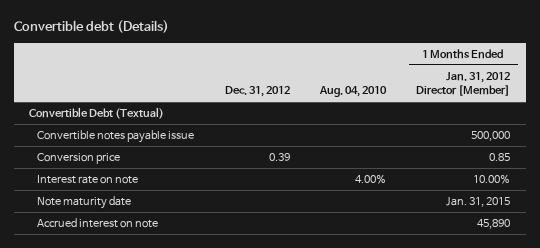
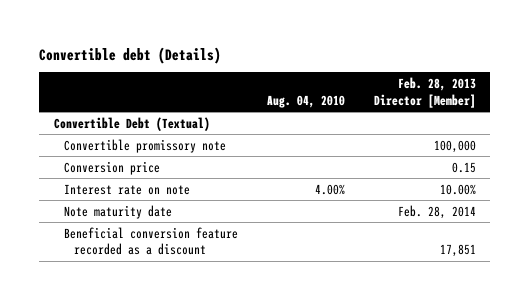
- | Dec. 31, 2012 | Aug. 04, 2010 | 1 Months Ended Jan. 31, 2012 Director [Member]
+ | Aug. 04, 2010 | Feb. 28, 2013 Director [Member]
- Convertible notes payable issue | | | 500,000
+ Convertible promissory note | | 100,000
- Accrued interest on note | | | 45,890
+ Beneficial conversion feature recorded as a discount | | 17,851

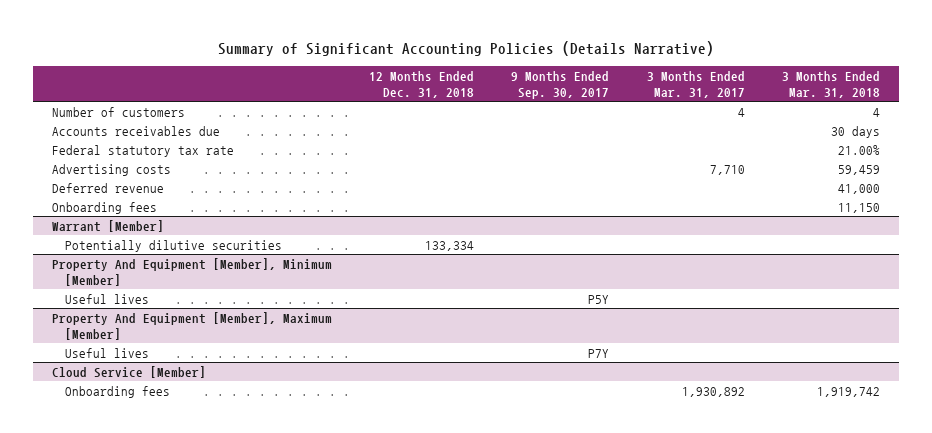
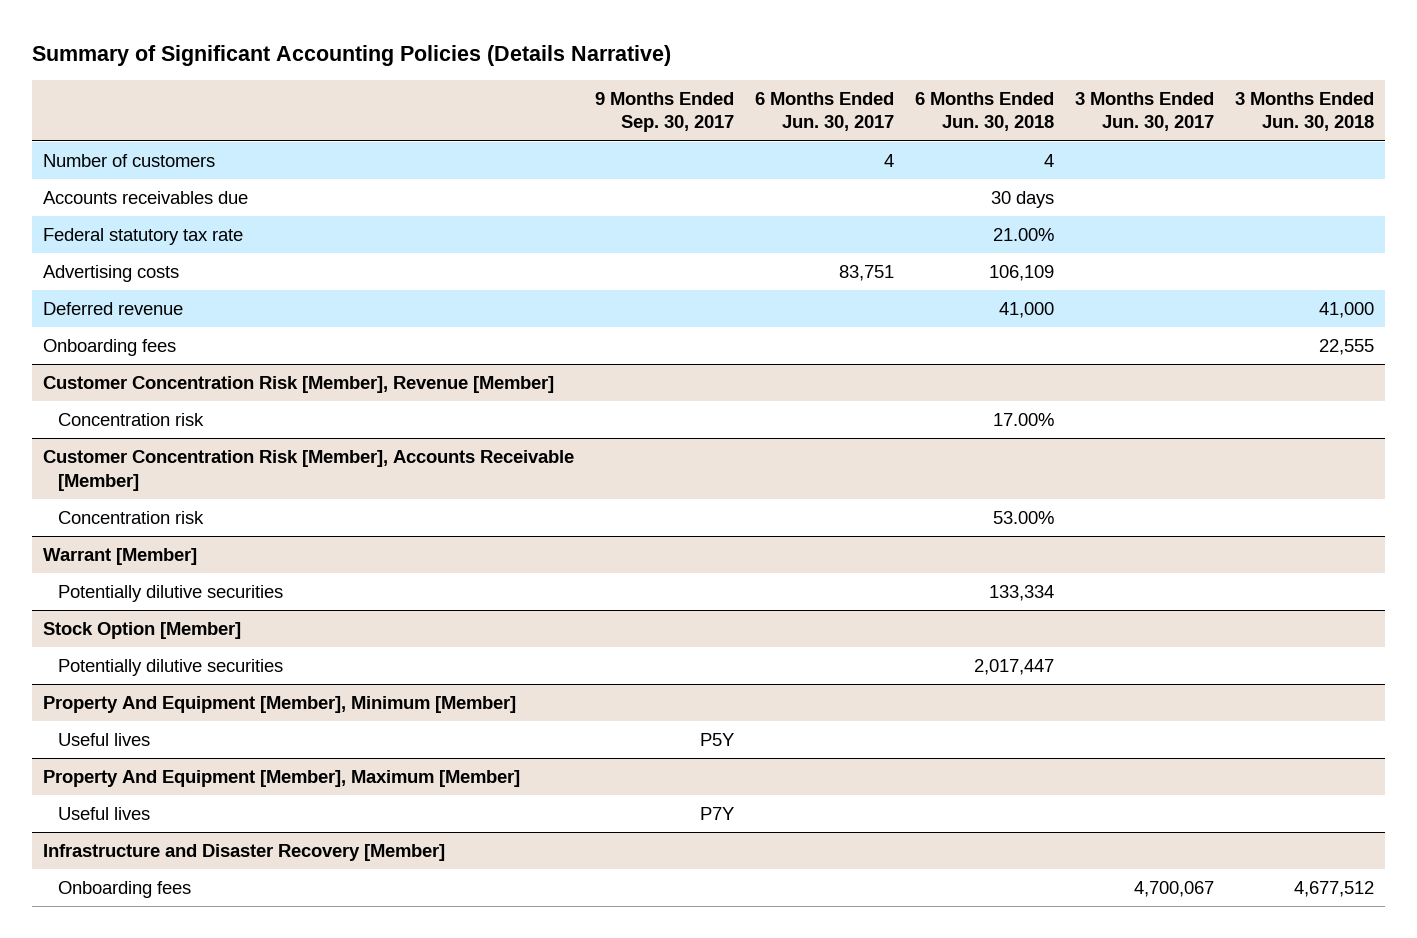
- | 12 Months Ended Dec. 31, 2018 | 9 Months Ended Sep. 30, 2017 | 3 Months Ended Mar. 31, 2017 | 3 Months Ended Mar. 31, 2018
+ | 9 Months Ended Sep. 30, 2017 | 6 Months Ended Jun. 30, 2017 | 6 Months Ended Jun. 30, 2018 | 3 Months Ended Jun. 30, 2017 | 3 Months Ended Jun. 30, 2018
+ Customer Concentration Risk [Member], Revenue [Member]
+ Concentration risk | | | 17.00% | |
+ Customer Concentration Risk [Member], Accounts Receivable [Member]
+ Concentration risk | | | 53.00% | |
+ Stock Option [Member]
+ Potentially dilutive securities | | | 2,017,447 | |
- Cloud Service [Member]
+ Infrastructure and Disaster Recovery [Member]

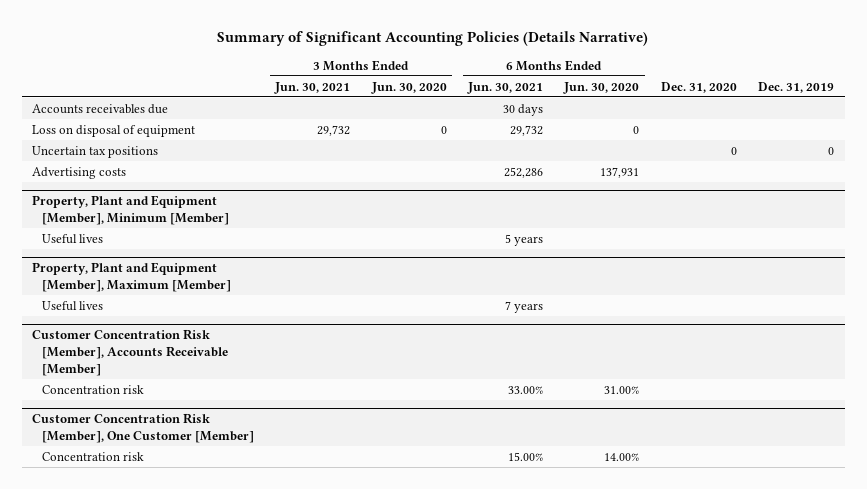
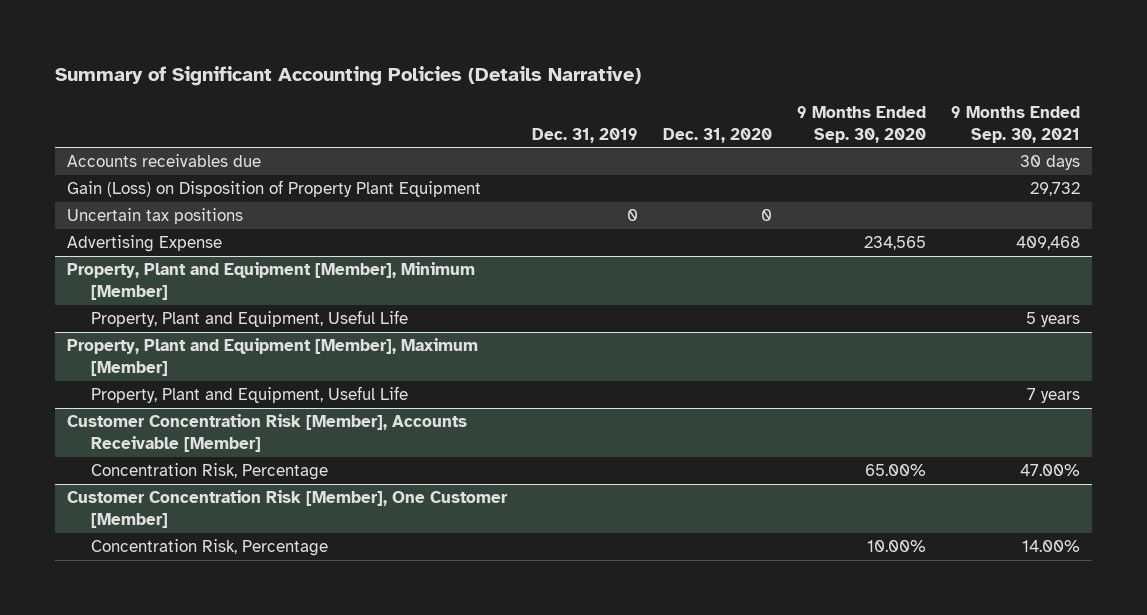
- | 3 Months Ended Jun. 30, 2021 | 3 Months Ended Jun. 30, 2020 | 6 Months Ended Jun. 30, 2021 | 6 Months Ended Jun. 30, 2020 | Dec. 31, 2020 | Dec. 31, 2019
+ | Dec. 31, 2019 | Dec. 31, 2020 | 9 Months Ended Sep. 30, 2020 | 9 Months Ended Sep. 30, 2021
- Loss on disposal of equipment | 29,732 | 0 | 29,732 | 0 | |
+ Gain (Loss) on Disposition of Property Plant Equipment | | | | 29,732
- Advertising costs | | | 252,286 | 137,931 | |
+ Advertising Expense | | | 234,565 | 409,468
@ Property, Plant and Equipment [Member], Minimum [Member]
- Useful lives | | | 5 years | | |
+ Property, Plant and Equipment, Useful Life | | | | 5 years
@ Property, Plant and Equipment [Member], Maximum [Member]
- Useful lives | | | 7 years | | |
+ Property, Plant and Equipment, Useful Life | | | | 7 years
@ Customer Concentration Risk [Member], Accounts Receivable [Member]
- Concentration risk | | | 33.00% | 31.00% | |
+ Concentration Risk, Percentage | | | 65.00% | 47.00%
@ Customer Concentration Risk [Member], One Customer [Member]
- Concentration risk | | | 15.00% | 14.00% | |
+ Concentration Risk, Percentage | | | 10.00% | 14.00%

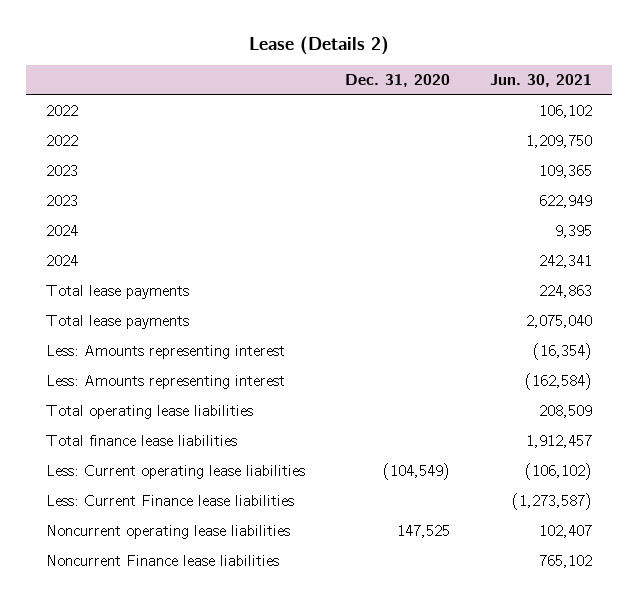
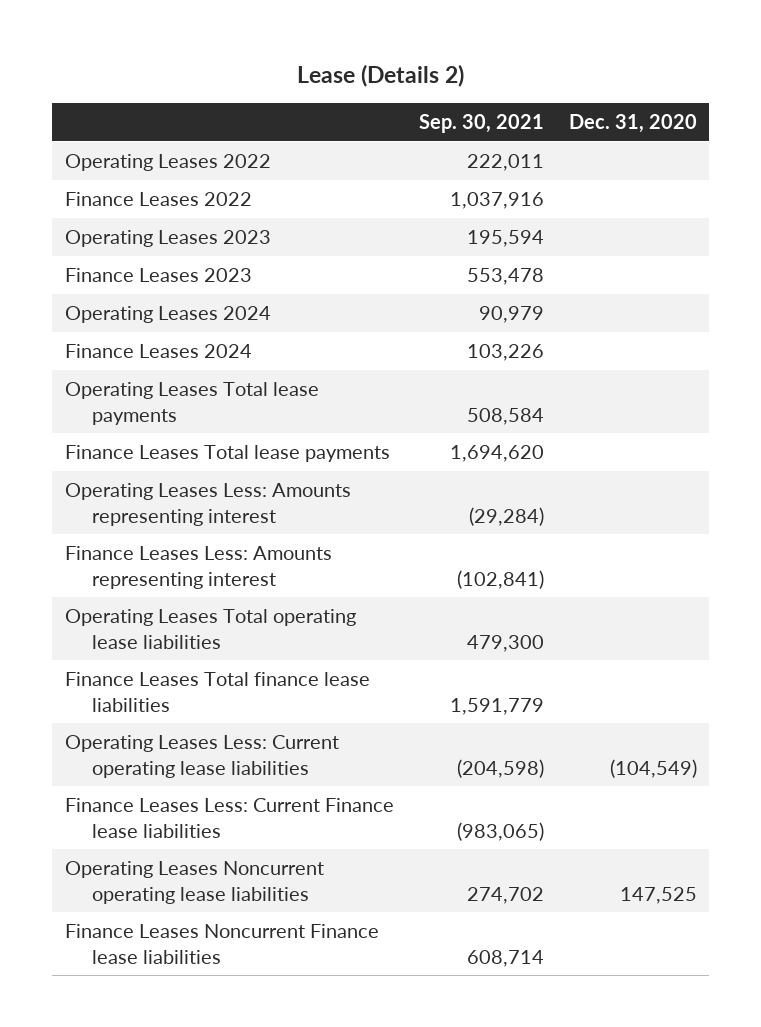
- | Dec. 31, 2020 | Jun. 30, 2021
+ | Sep. 30, 2021 | Dec. 31, 2020
- 2022 | | 106,102
- 2022 | | 1,209,750
- 2023 | | 109,365
- 2023 | | 622,949
- 2024 | | 9,395
- 2024 | | 242,341
- Total lease payments | | 224,863
- Total lease payments | | 2,075,040
- Less: Amounts representing interest | | (16,354)
- Less: Amounts representing interest | | (162,584)
- Total operating lease liabilities | | 208,509
- Total finance lease liabilities | | 1,912,457
- Less: Current operating lease liabilities | (104,549) | (106,102)
- Less: Current Finance lease liabilities | | (1,273,587)
- Noncurrent operating lease liabilities | 147,525 | 102,407
- Noncurrent Finance lease liabilities | | 765,102
+ Operating Leases 2022 | 222,011 |
+ Finance Leases 2022 | 1,037,916 |
+ Operating Leases 2023 | 195,594 |
+ Finance Leases 2023 | 553,478 |
+ Operating Leases 2024 | 90,979 |
+ Finance Leases 2024 | 103,226 |
+ Operating Leases Total lease payments | 508,584 |
+ Finance Leases Total lease payments | 1,694,620 |
+ Operating Leases Less: Amounts representing interest | (29,284) |
+ Finance Leases Less: Amounts representing interest | (102,841) |
+ Operating Leases Total operating lease liabilities | 479,300 |
+ Finance Leases Total finance lease liabilities | 1,591,779 |
+ Operating Leases Less: Current operating lease liabilities | (204,598) | (104,549)
+ Finance Leases Less: Current Finance lease liabilities | (983,065) |
+ Operating Leases Noncurrent operating lease liabilities | 274,702 | 147,525
+ Finance Leases Noncurrent Finance lease liabilities | 608,714 |

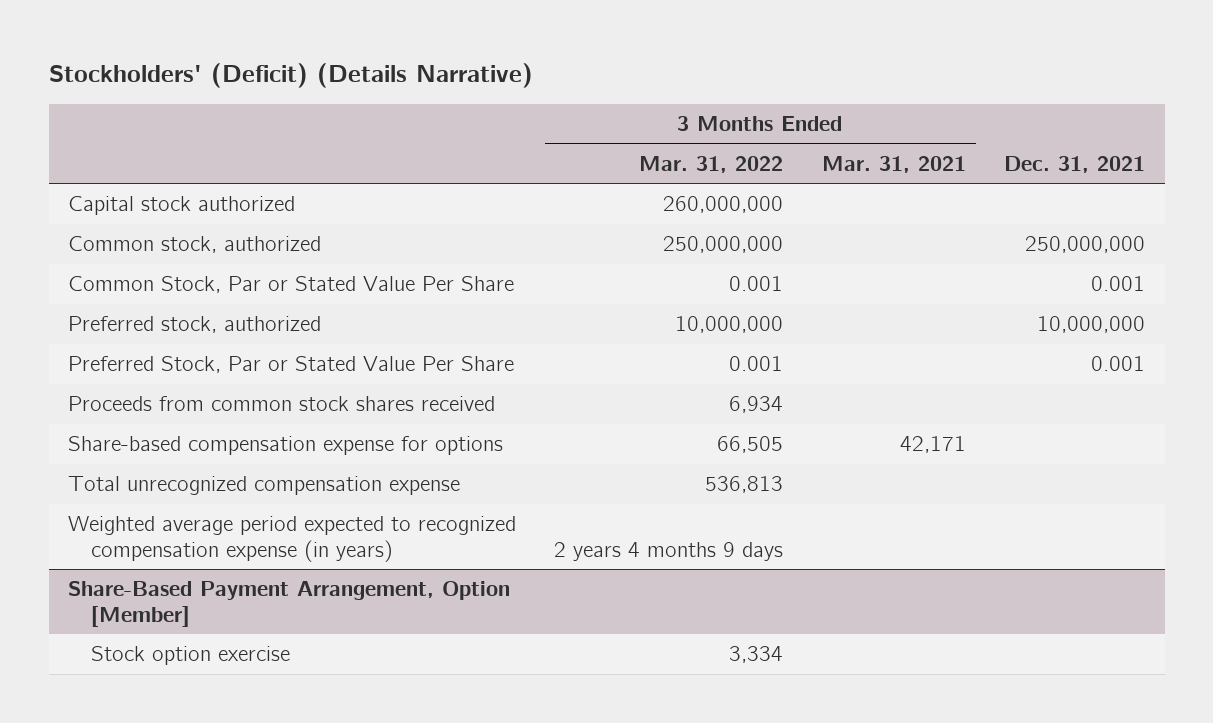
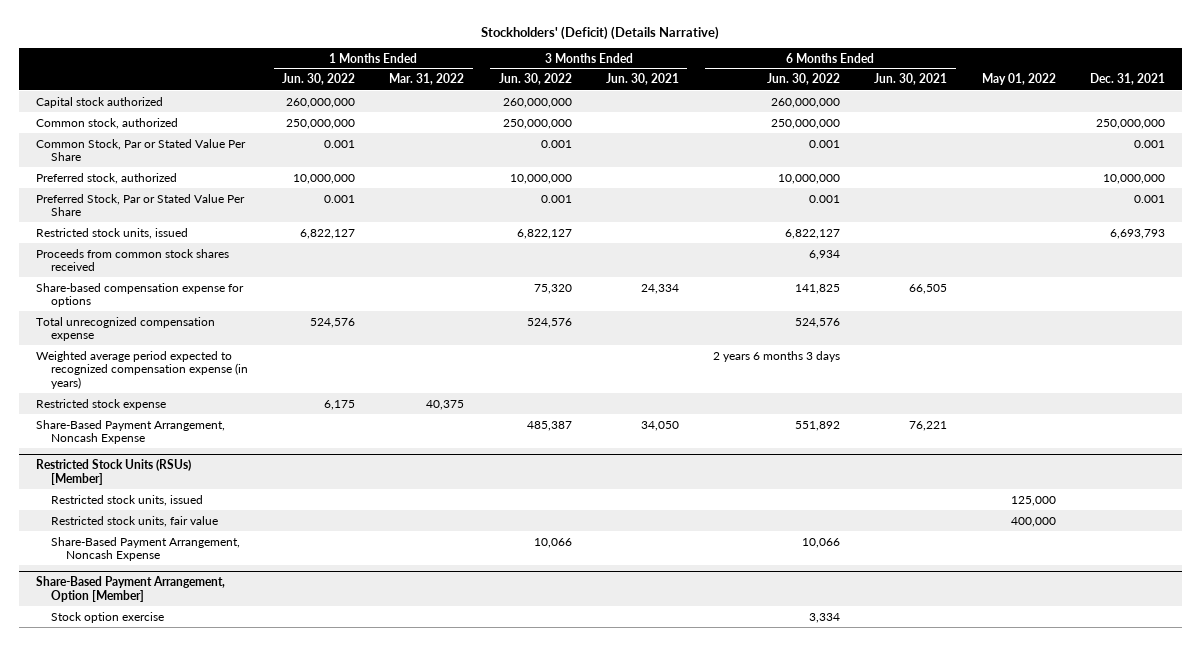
- | 3 Months Ended Mar. 31, 2022 | 3 Months Ended Mar. 31, 2021 | Dec. 31, 2021
+ | 1 Months Ended Jun. 30, 2022 | 1 Months Ended Mar. 31, 2022 | 3 Months Ended Jun. 30, 2022 | 3 Months Ended Jun. 30, 2021 | 6 Months Ended Jun. 30, 2022 | 6 Months Ended Jun. 30, 2021 | May 01, 2022 | Dec. 31, 2021
+ Restricted stock units, issued | 6,822,127 | | 6,822,127 | | 6,822,127 | | | 6,693,793
+ Restricted stock expense | 6,175 | 40,375 | | | | | |
+ Share-Based Payment Arrangement, Noncash Expense | | | 485,387 | 34,050 | 551,892 | 76,221 | |
+ Restricted Stock Units (RSUs) [Member]
+ Restricted stock units, issued | | | | | | | 125,000 |
+ Restricted stock units, fair value | | | | | | | 400,000 |
+ Share-Based Payment Arrangement, Noncash Expense | | | 10,066 | | 10,066 | | |

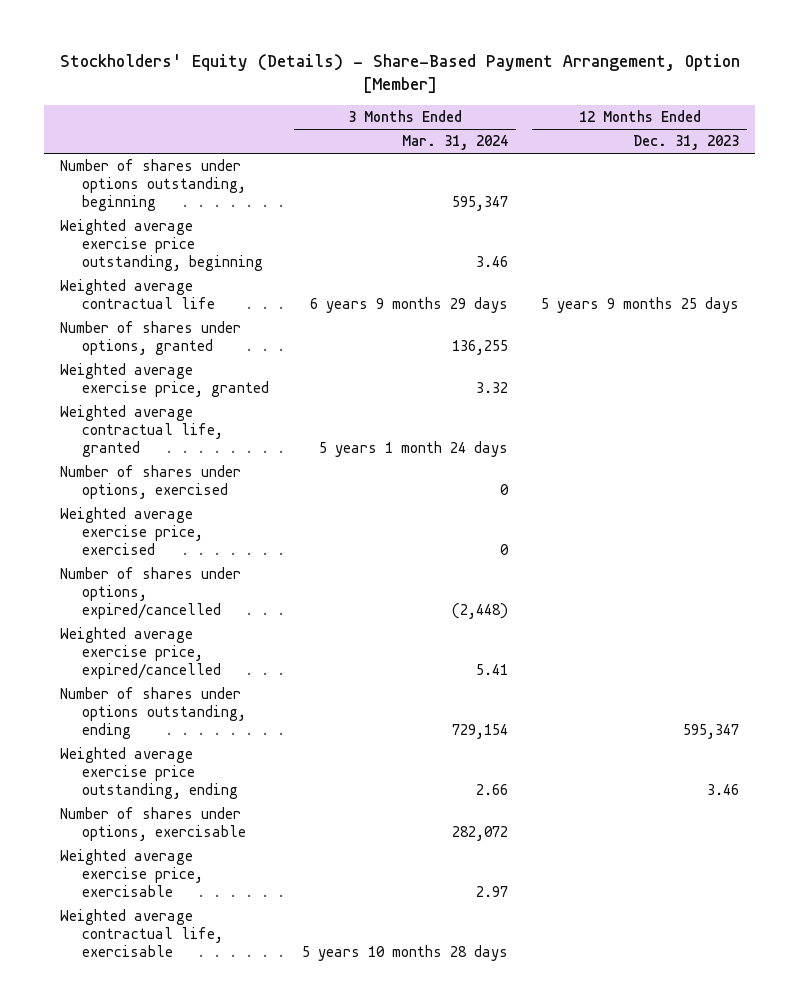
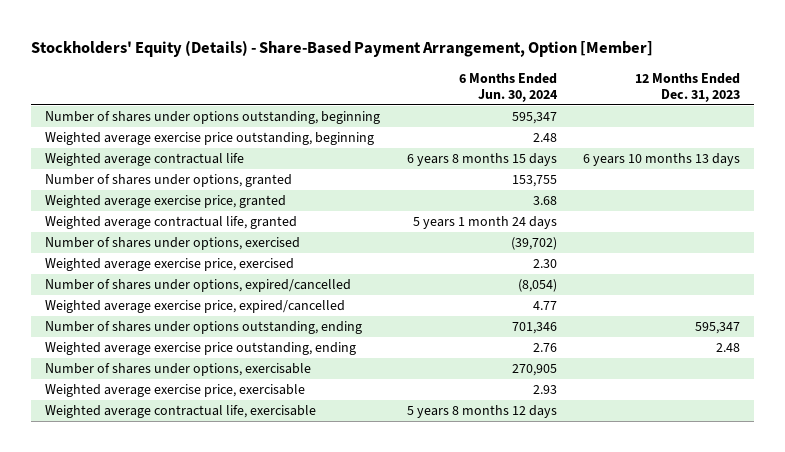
- | 3 Months Ended Mar. 31, 2024 | 12 Months Ended Dec. 31, 2023
+ | 6 Months Ended Jun. 30, 2024 | 12 Months Ended Dec. 31, 2023
- Weighted average contractual life | 6 years 9 months 29 days | 5 years 9 months 25 days
+ Weighted average contractual life | 6 years 8 months 15 days | 6 years 10 months 13 days
- Weighted average exercise price outstanding, ending | 2.66 | 3.46
+ Weighted average exercise price outstanding, ending | 2.76 | 2.48

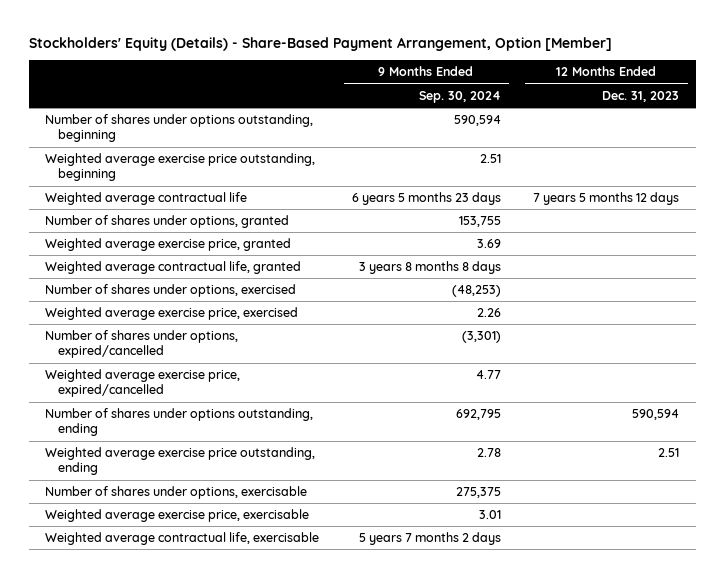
- | 6 Months Ended Jun. 30, 2024 | 12 Months Ended Dec. 31, 2023
+ | 9 Months Ended Sep. 30, 2024 | 12 Months Ended Dec. 31, 2023
- Weighted average contractual life | 6 years 8 months 15 days | 6 years 10 months 13 days
+ Weighted average contractual life | 6 years 5 months 23 days | 7 years 5 months 12 days
- Number of shares under options outstanding, ending | 701,346 | 595,347
- Weighted average exercise price outstanding, ending | 2.76 | 2.48
+ Number of shares under options outstanding, ending | 692,795 | 590,594
+ Weighted average exercise price outstanding, ending | 2.78 | 2.51

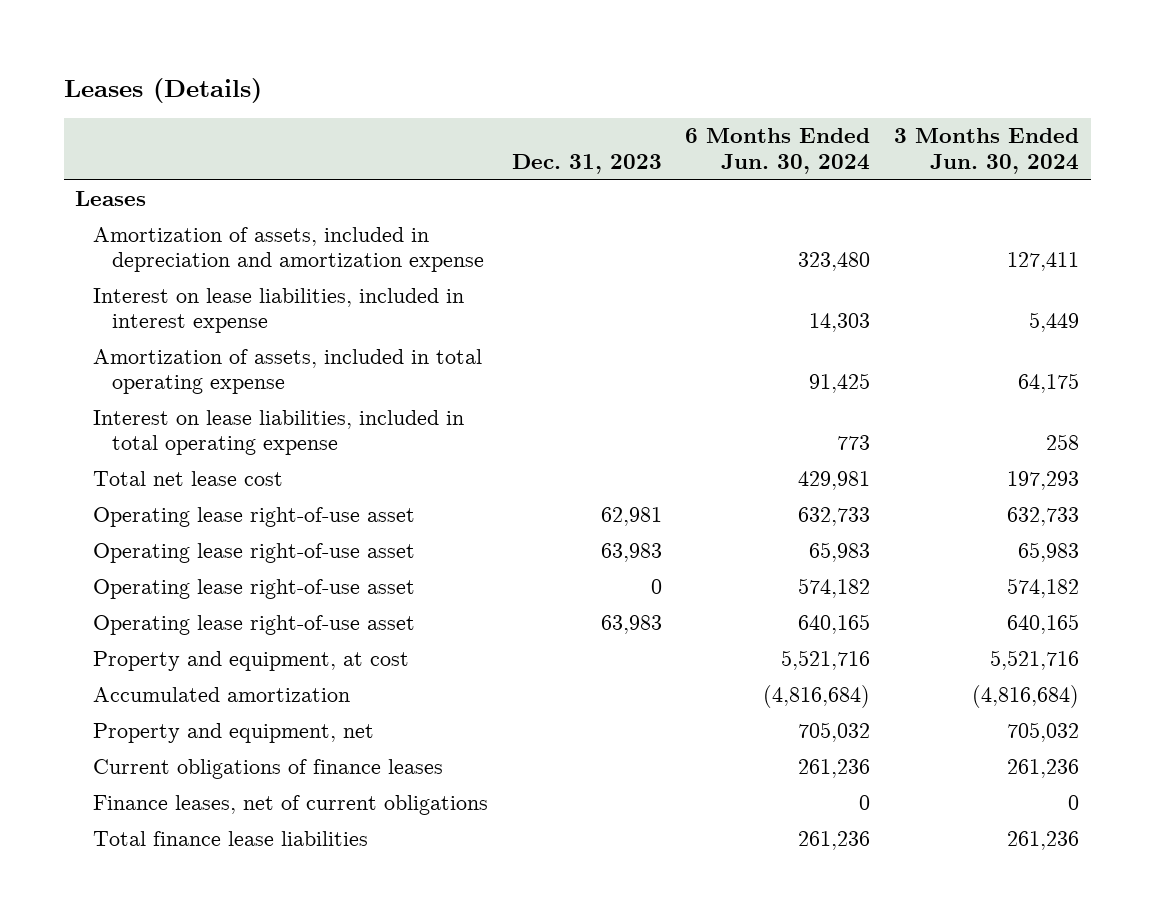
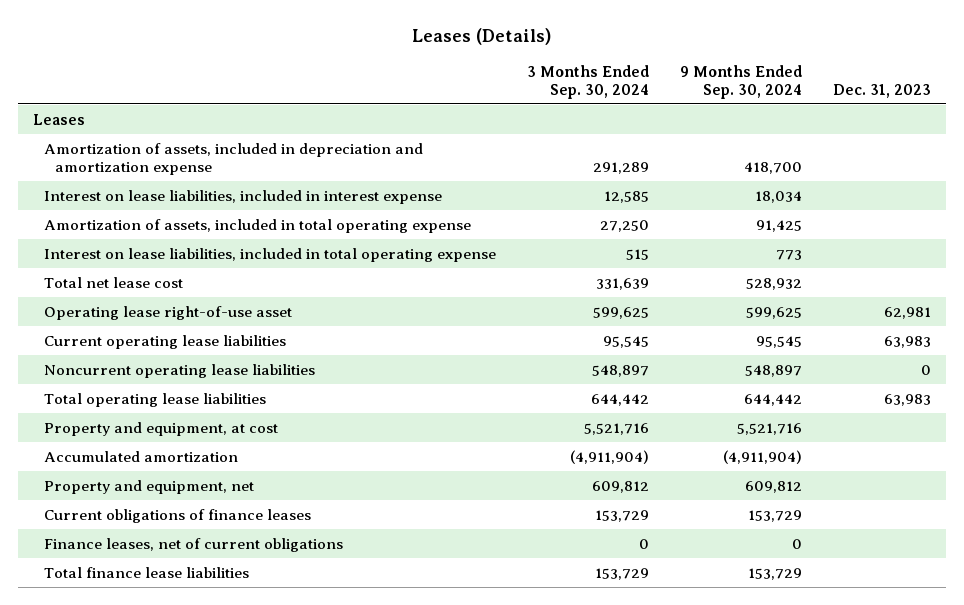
- | Dec. 31, 2023 | 6 Months Ended Jun. 30, 2024 | 3 Months Ended Jun. 30, 2024
+ | 3 Months Ended Sep. 30, 2024 | 9 Months Ended Sep. 30, 2024 | Dec. 31, 2023
- Operating lease right-of-use asset | 63,983 | 65,983 | 65,983
- Operating lease right-of-use asset | 0 | 574,182 | 574,182
- Operating lease right-of-use asset | 63,983 | 640,165 | 640,165
+ Current operating lease liabilities | 95,545 | 95,545 | 63,983
+ Noncurrent operating lease liabilities | 548,897 | 548,897 | 0
+ Total operating lease liabilities | 644,442 | 644,442 | 63,983

